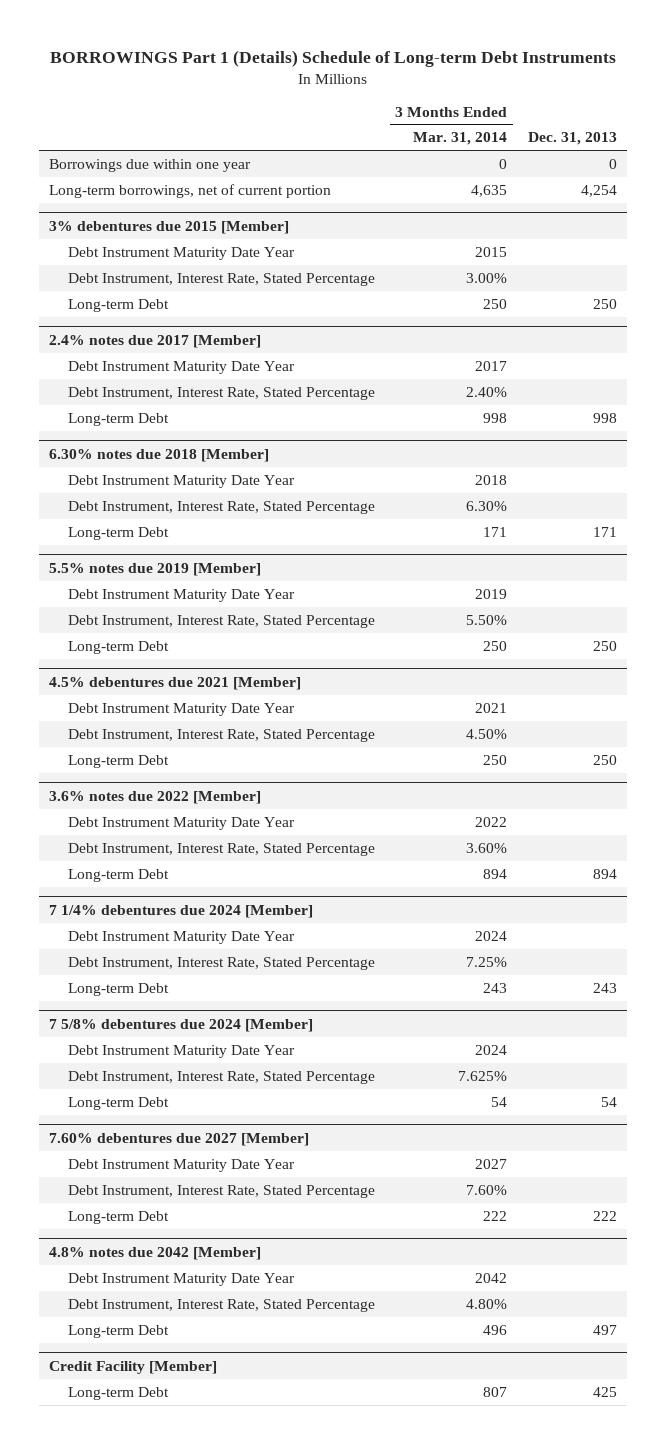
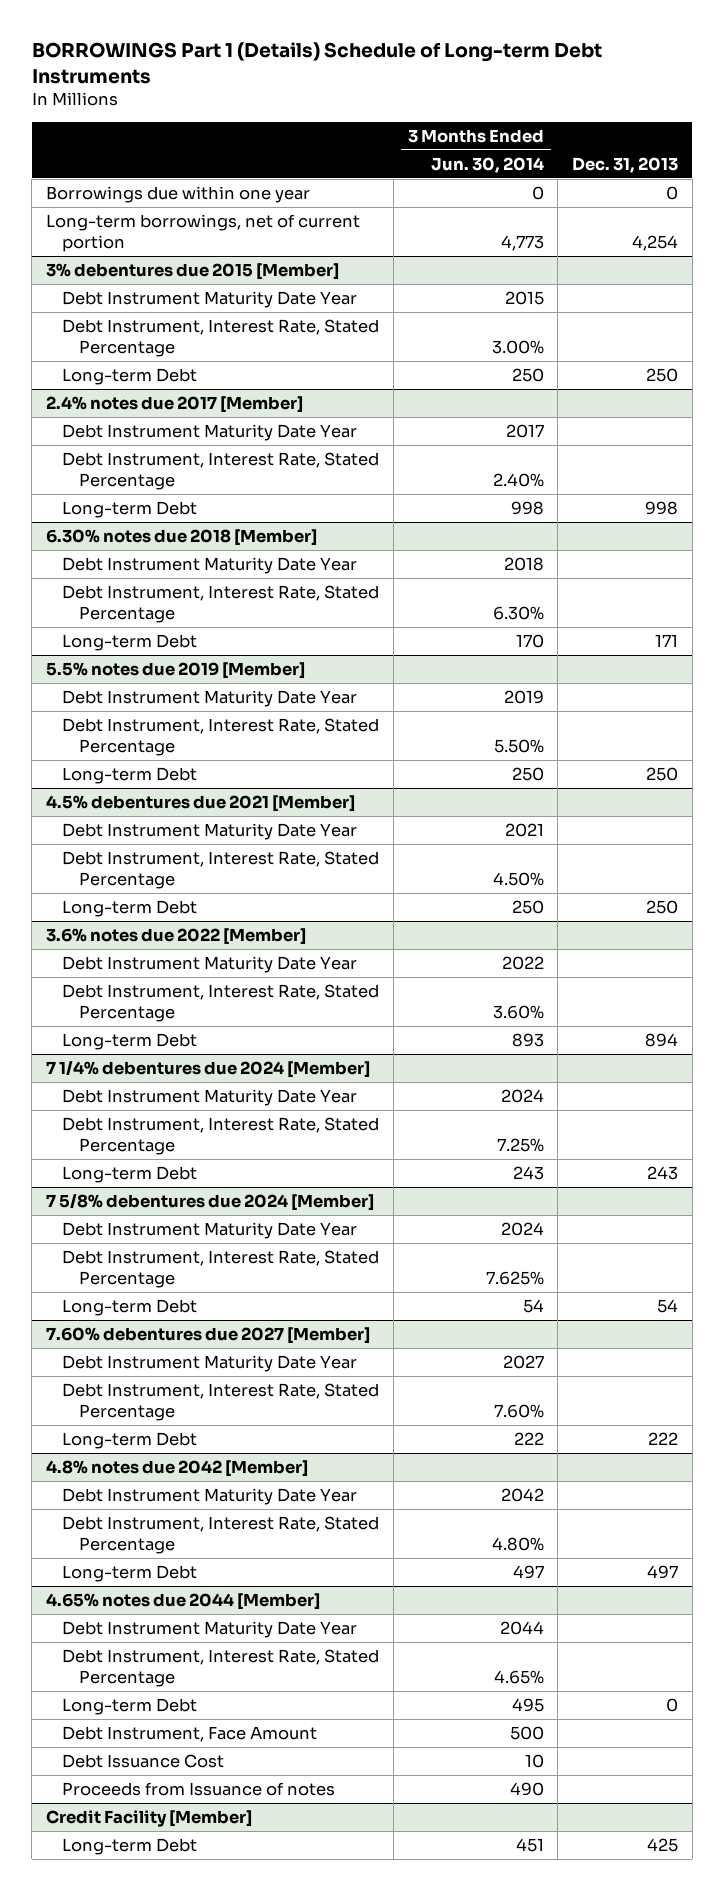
- | 3 Months Ended Mar. 31, 2014 | Dec. 31, 2013
+ | 3 Months Ended Jun. 30, 2014 | Dec. 31, 2013
+ 4.65% notes due 2044 [Member]
+ Debt Instrument Maturity Date Year | 2044 |
+ Debt Instrument, Interest Rate, Stated Percentage | 4.65% |
+ Long-term Debt | 495 | 0
+ Debt Instrument, Face Amount | 500 |
+ Debt Issuance Cost | 10 |
+ Proceeds from Issuance of notes | 490 |

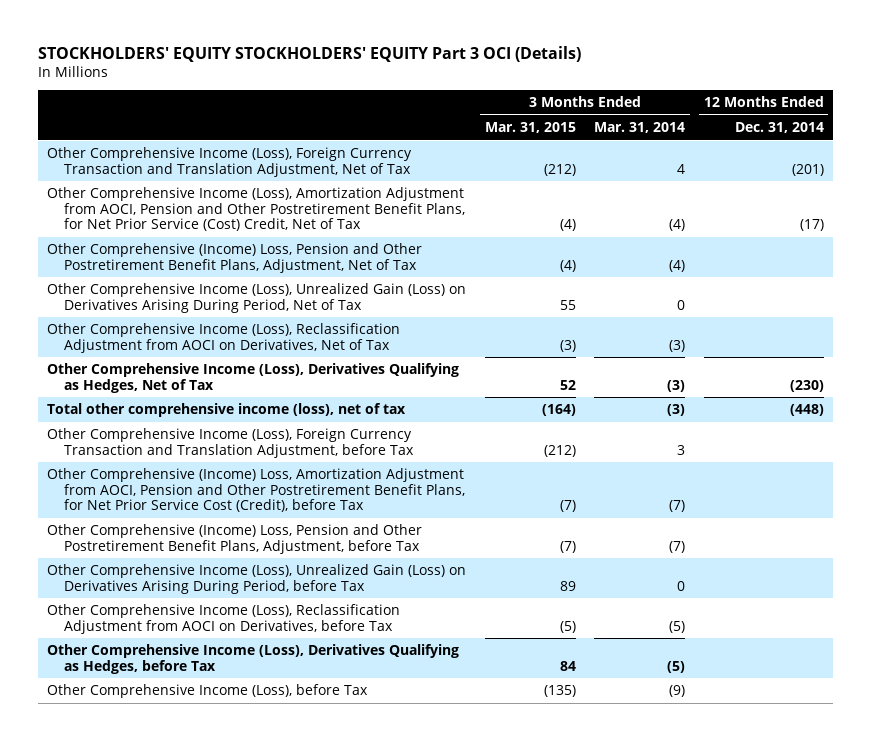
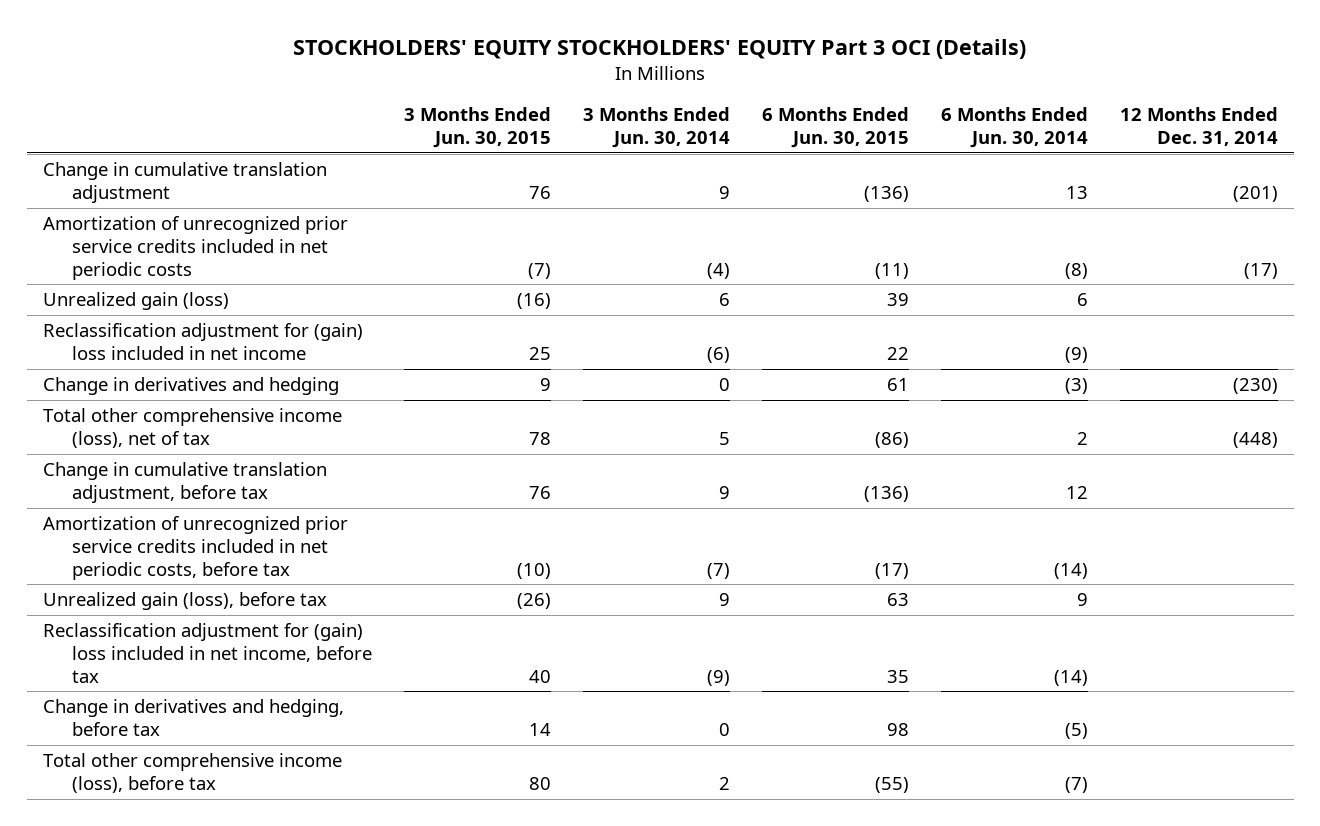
- | 3 Months Ended Mar. 31, 2015 | 3 Months Ended Mar. 31, 2014 | 12 Months Ended Dec. 31, 2014
+ | 3 Months Ended Jun. 30, 2015 | 3 Months Ended Jun. 30, 2014 | 6 Months Ended Jun. 30, 2015 | 6 Months Ended Jun. 30, 2014 | 12 Months Ended Dec. 31, 2014
- Other Comprehensive Income (Loss), Foreign Currency Transaction and Translation Adjustment, Net of Tax | (212) | 4 | (201)
- Other Comprehensive Income (Loss), Amortization Adjustment from AOCI, Pension and Other Postretirement Benefit Plans, for Net Prior Service (Cost) Credit, Net of Tax | (4) | (4) | (17)
- Other Comprehensive (Income) Loss, Pension and Other Postretirement Benefit Plans, Adjustment, Net of Tax | (4) | (4) |
- Other Comprehensive Income (Loss), Unrealized Gain (Loss) on Derivatives Arising During Period, Net of Tax | 55 | 0 |
- Other Comprehensive Income (Loss), Reclassification Adjustment from AOCI on Derivatives, Net of Tax | (3) | (3) |
- Other Comprehensive Income (Loss), Derivatives Qualifying as Hedges, Net of Tax | 52 | (3) | (230)
+ Change in cumulative translation adjustment | 76 | 9 | (136) | 13 | (201)
+ Amortization of unrecognized prior service credits included in net periodic costs | (7) | (4) | (11) | (8) | (17)
+ Unrealized gain (loss) | (16) | 6 | 39 | 6 |
+ Reclassification adjustment for (gain) loss included in net income | 25 | (6) | 22 | (9) |
+ Change in derivatives and hedging | 9 | 0 | 61 | (3) | (230)
- Other Comprehensive Income (Loss), Foreign Currency Transaction and Translation Adjustment, before Tax | (212) | 3 |
- Other Comprehensive (Income) Loss, Amortization Adjustment from AOCI, Pension and Other Postretirement Benefit Plans, for Net Prior Service Cost (Credit), before Tax | (7) | (7) |
- Other Comprehensive (Income) Loss, Pension and Other Postretirement Benefit Plans, Adjustment, before Tax | (7) | (7) |
- Other Comprehensive Income (Loss), Unrealized Gain (Loss) on Derivatives Arising During Period, before Tax | 89 | 0 |
- Other Comprehensive Income (Loss), Reclassification Adjustment from AOCI on Derivatives, before Tax | (5) | (5) |
- Other Comprehensive Income (Loss), Derivatives Qualifying as Hedges, before Tax | 84 | (5) |
- Other Comprehensive Income (Loss), before Tax | (135) | (9) |
+ Change in cumulative translation adjustment, before tax | 76 | 9 | (136) | 12 |
+ Amortization of unrecognized prior service credits included in net periodic costs, before tax | (10) | (7) | (17) | (14) |
+ Unrealized gain (loss), before tax | (26) | 9 | 63 | 9 |
+ Reclassification adjustment for (gain) loss included in net income, before tax | 40 | (9) | 35 | (14) |
+ Change in derivatives and hedging, before tax | 14 | 0 | 98 | (5) |
+ Total other comprehensive income (loss), before tax | 80 | 2 | (55) | (7) |

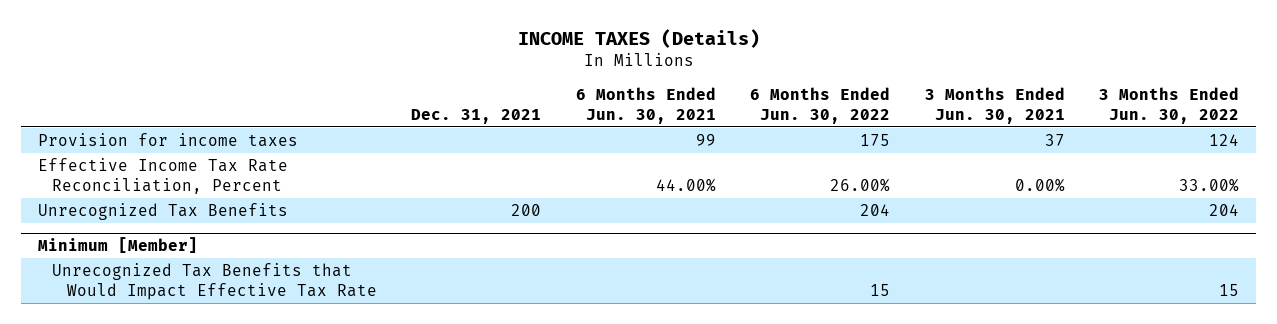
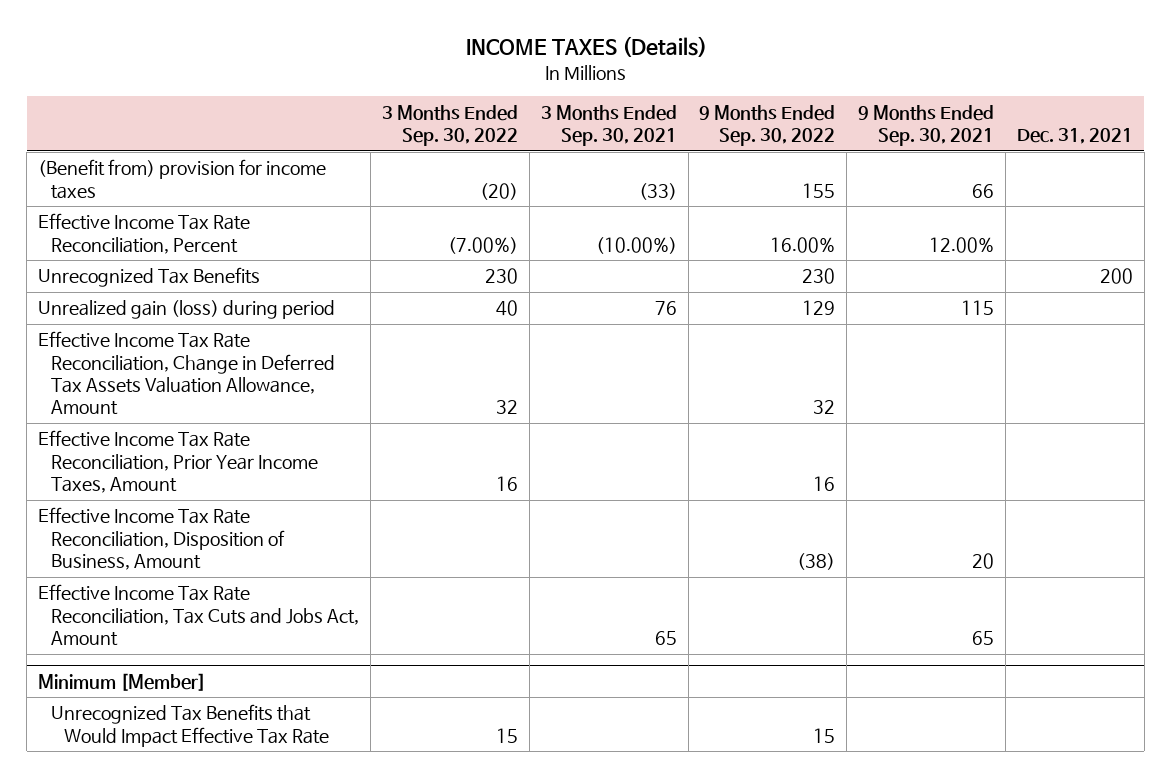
- | Dec. 31, 2021 | 6 Months Ended Jun. 30, 2021 | 6 Months Ended Jun. 30, 2022 | 3 Months Ended Jun. 30, 2021 | 3 Months Ended Jun. 30, 2022
+ | 3 Months Ended Sep. 30, 2022 | 3 Months Ended Sep. 30, 2021 | 9 Months Ended Sep. 30, 2022 | 9 Months Ended Sep. 30, 2021 | Dec. 31, 2021
- Provision for income taxes | | 99 | 175 | 37 | 124
+ (Benefit from) provision for income taxes | (20) | (33) | 155 | 66 |
+ Unrealized gain (loss) during period | 40 | 76 | 129 | 115 |
+ Effective Income Tax Rate Reconciliation, Change in Deferred Tax Assets Valuation Allowance, Amount | 32 | | 32 | |
+ Effective Income Tax Rate Reconciliation, Prior Year Income Taxes, Amount | 16 | | 16 | |
+ Effective Income Tax Rate Reconciliation, Disposition of Business, Amount | | | (38) | 20 |
+ Effective Income Tax Rate Reconciliation, Tax Cuts and Jobs Act, Amount | | 65 | | 65 |

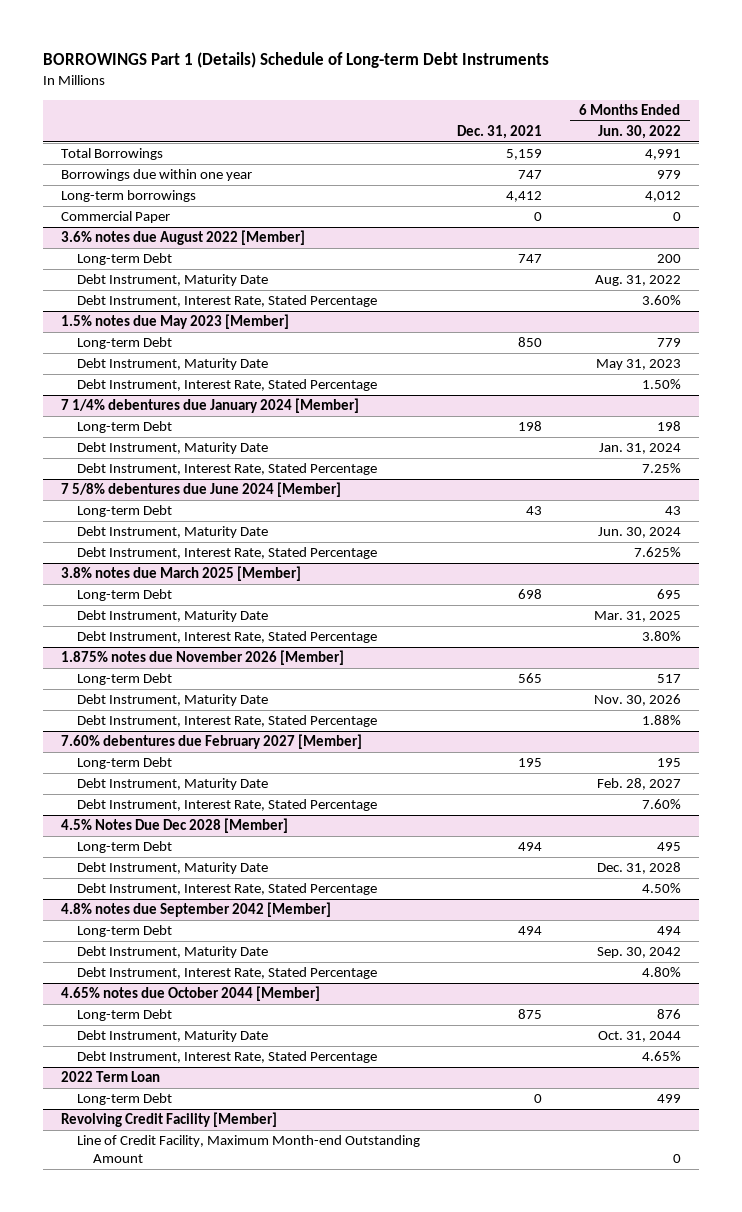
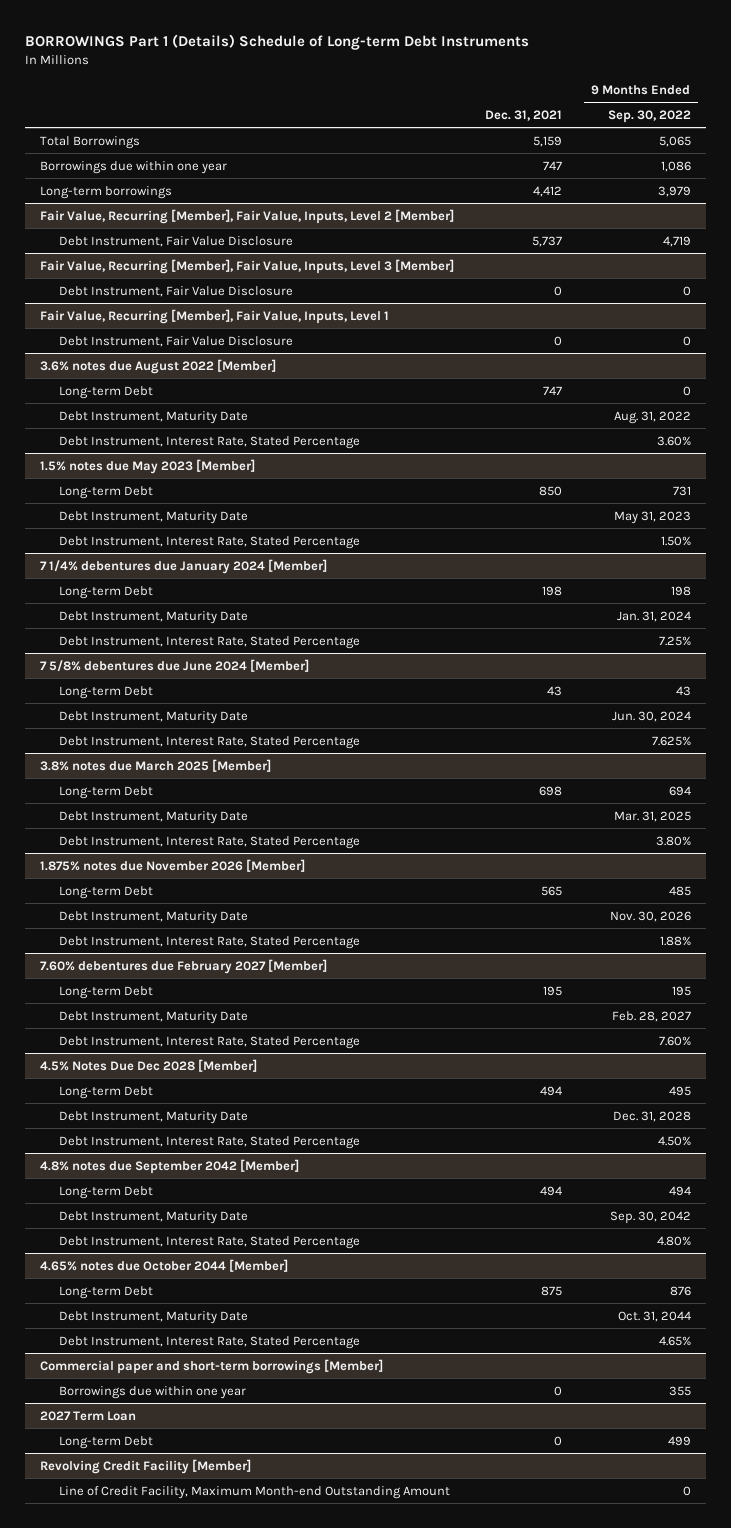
- | Dec. 31, 2021 | 6 Months Ended Jun. 30, 2022
+ | Dec. 31, 2021 | 9 Months Ended Sep. 30, 2022
- Commercial Paper | 0 | 0
+ Fair Value, Recurring [Member], Fair Value, Inputs, Level 2 [Member]
+ Debt Instrument, Fair Value Disclosure | 5,737 | 4,719
+ Fair Value, Recurring [Member], Fair Value, Inputs, Level 3 [Member]
+ Debt Instrument, Fair Value Disclosure | 0 | 0
+ Fair Value, Recurring [Member], Fair Value, Inputs, Level 1
+ Debt Instrument, Fair Value Disclosure | 0 | 0
- 2022 Term Loan
- Long-term Debt | 0 | 499
+ Commercial paper and short-term borrowings [Member]
+ Borrowings due within one year | 0 | 355
+ 2027 Term Loan
+ Long-term Debt | 0 | 499

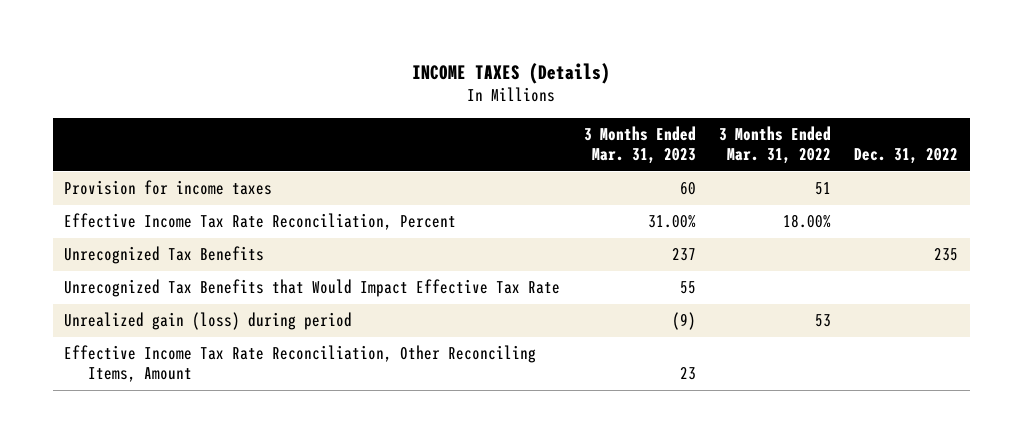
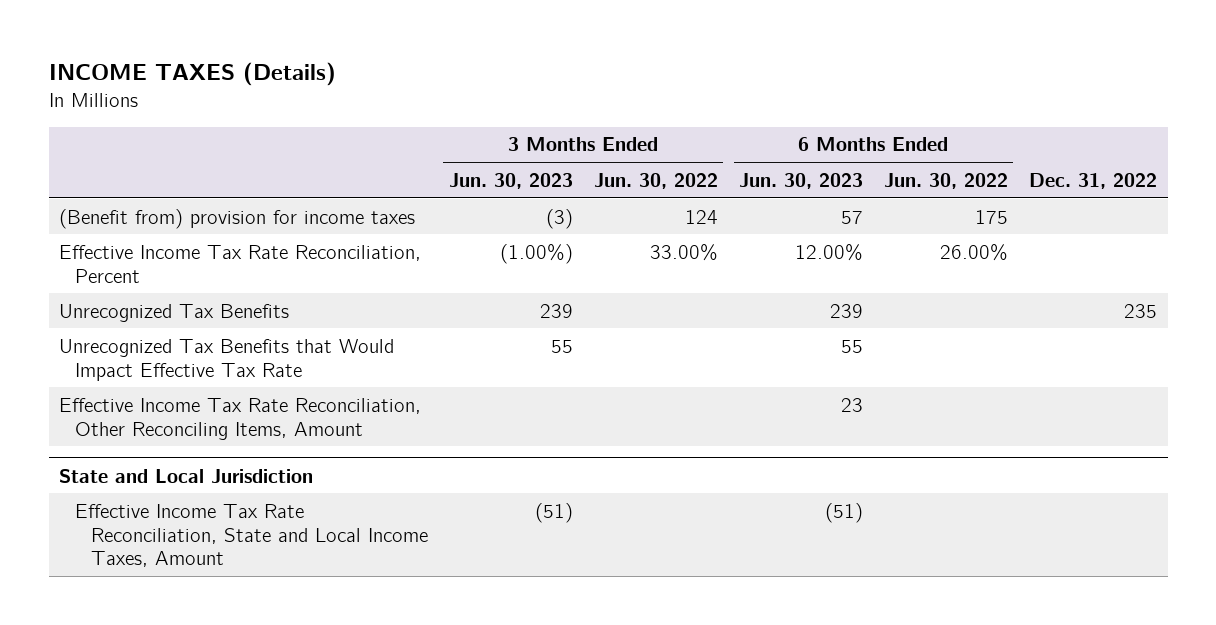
- | 3 Months Ended Mar. 31, 2023 | 3 Months Ended Mar. 31, 2022 | Dec. 31, 2022
+ | 3 Months Ended Jun. 30, 2023 | 3 Months Ended Jun. 30, 2022 | 6 Months Ended Jun. 30, 2023 | 6 Months Ended Jun. 30, 2022 | Dec. 31, 2022
- Provision for income taxes | 60 | 51 |
+ (Benefit from) provision for income taxes | (3) | 124 | 57 | 175 |
- Unrealized gain (loss) during period | (9) | 53 |
+ State and Local Jurisdiction
+ Effective Income Tax Rate Reconciliation, State and Local Income Taxes, Amount | (51) | | (51) | |

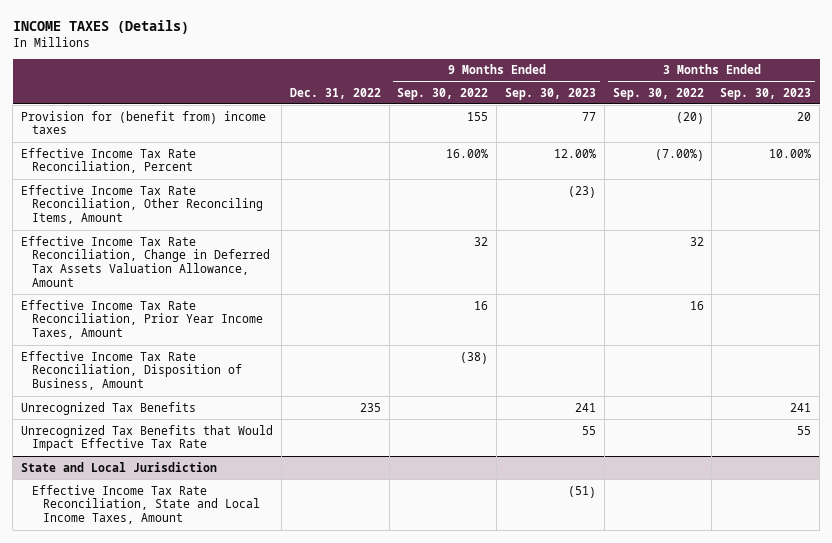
- | 3 Months Ended Jun. 30, 2023 | 3 Months Ended Jun. 30, 2022 | 6 Months Ended Jun. 30, 2023 | 6 Months Ended Jun. 30, 2022 | Dec. 31, 2022
+ | Dec. 31, 2022 | 9 Months Ended Sep. 30, 2022 | 9 Months Ended Sep. 30, 2023 | 3 Months Ended Sep. 30, 2022 | 3 Months Ended Sep. 30, 2023
- (Benefit from) provision for income taxes | (3) | 124 | 57 | 175 |
+ Provision for (benefit from) income taxes | | 155 | 77 | (20) | 20
moved up: Effective Income Tax Rate Reconciliation, Other Reconciling Items, Amount | | | (23) | |
+ Effective Income Tax Rate Reconciliation, Change in Deferred Tax Assets Valuation Allowance, Amount | | 32 | | 32 |
+ Effective Income Tax Rate Reconciliation, Prior Year Income Taxes, Amount | | 16 | | 16 |
+ Effective Income Tax Rate Reconciliation, Disposition of Business, Amount | | (38) | | |

